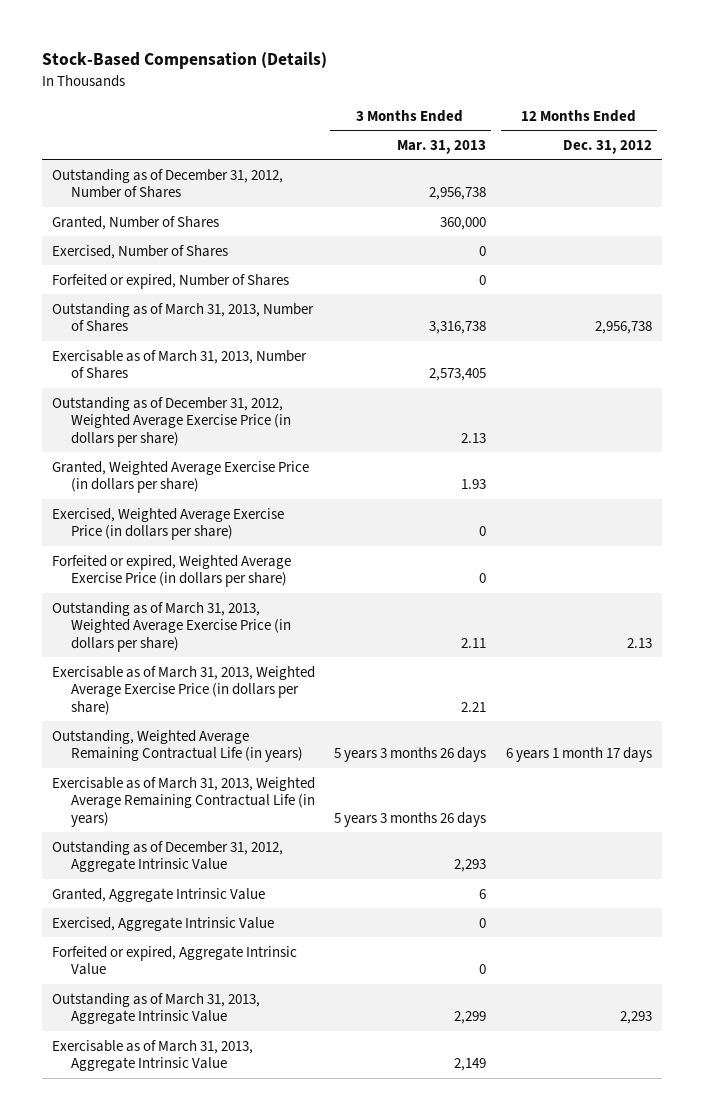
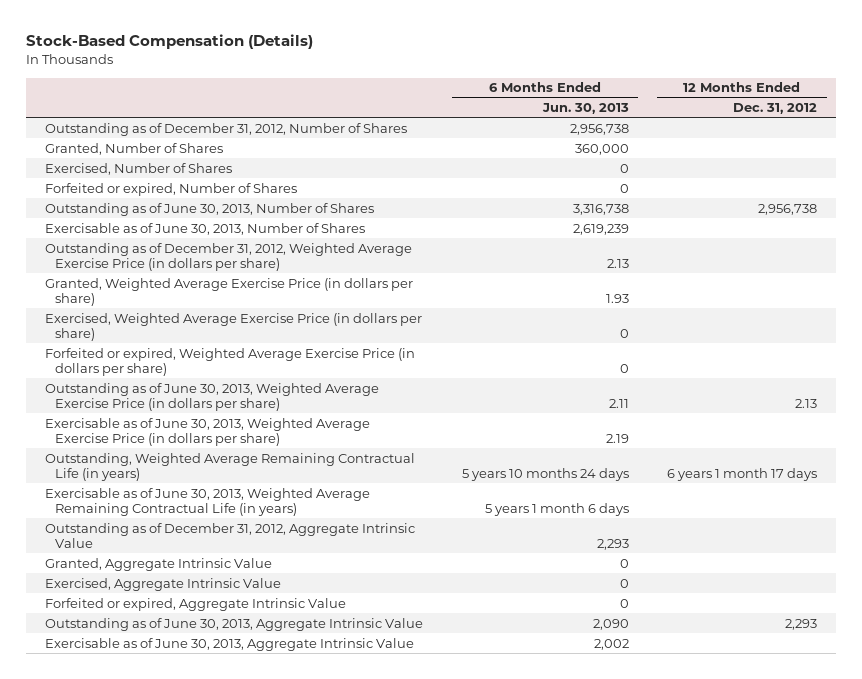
- | 3 Months Ended Mar. 31, 2013 | 12 Months Ended Dec. 31, 2012
+ | 6 Months Ended Jun. 30, 2013 | 12 Months Ended Dec. 31, 2012
- Outstanding as of March 31, 2013, Number of Shares | 3,316,738 | 2,956,738
- Exercisable as of March 31, 2013, Number of Shares | 2,573,405 |
+ Outstanding as of June 30, 2013, Number of Shares | 3,316,738 | 2,956,738
+ Exercisable as of June 30, 2013, Number of Shares | 2,619,239 |
- Outstanding as of March 31, 2013, Weighted Average Exercise Price (in dollars per share) | 2.11 | 2.13
- Exercisable as of March 31, 2013, Weighted Average Exercise Price (in dollars per share) | 2.21 |
+ Outstanding as of June 30, 2013, Weighted Average Exercise Price (in dollars per share) | 2.11 | 2.13
+ Exercisable as of June 30, 2013, Weighted Average Exercise Price (in dollars per share) | 2.19 |
- Exercisable as of March 31, 2013, Weighted Average Remaining Contractual Life (in years) | 5 years 3 months 26 days |
+ Exercisable as of June 30, 2013, Weighted Average Remaining Contractual Life (in years) | 5 years 1 month 6 days |
- Outstanding as of March 31, 2013, Aggregate Intrinsic Value | 2,299 | 2,293
- Exercisable as of March 31, 2013, Aggregate Intrinsic Value | 2,149 |
+ Outstanding as of June 30, 2013, Aggregate Intrinsic Value | 2,090 | 2,293
+ Exercisable as of June 30, 2013, Aggregate Intrinsic Value | 2,002 |

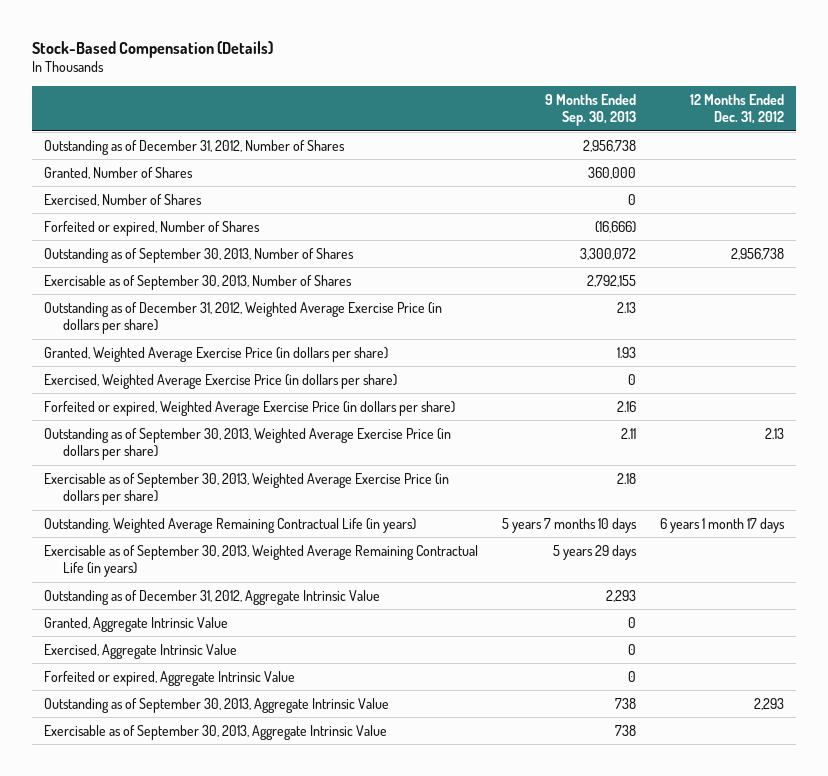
- | 6 Months Ended Jun. 30, 2013 | 12 Months Ended Dec. 31, 2012
+ | 9 Months Ended Sep. 30, 2013 | 12 Months Ended Dec. 31, 2012
- Outstanding as of June 30, 2013, Number of Shares | 3,316,738 | 2,956,738
- Exercisable as of June 30, 2013, Number of Shares | 2,619,239 |
+ Outstanding as of September 30, 2013, Number of Shares | 3,300,072 | 2,956,738
+ Exercisable as of September 30, 2013, Number of Shares | 2,792,155 |
- Outstanding as of June 30, 2013, Weighted Average Exercise Price (in dollars per share) | 2.11 | 2.13
- Exercisable as of June 30, 2013, Weighted Average Exercise Price (in dollars per share) | 2.19 |
+ Outstanding as of September 30, 2013, Weighted Average Exercise Price (in dollars per share) | 2.11 | 2.13
+ Exercisable as of September 30, 2013, Weighted Average Exercise Price (in dollars per share) | 2.18 |
- Exercisable as of June 30, 2013, Weighted Average Remaining Contractual Life (in years) | 5 years 1 month 6 days |
+ Exercisable as of September 30, 2013, Weighted Average Remaining Contractual Life (in years) | 5 years 29 days |
- Outstanding as of June 30, 2013, Aggregate Intrinsic Value | 2,090 | 2,293
- Exercisable as of June 30, 2013, Aggregate Intrinsic Value | 2,002 |
+ Outstanding as of September 30, 2013, Aggregate Intrinsic Value | 738 | 2,293
+ Exercisable as of September 30, 2013, Aggregate Intrinsic Value | 738 |

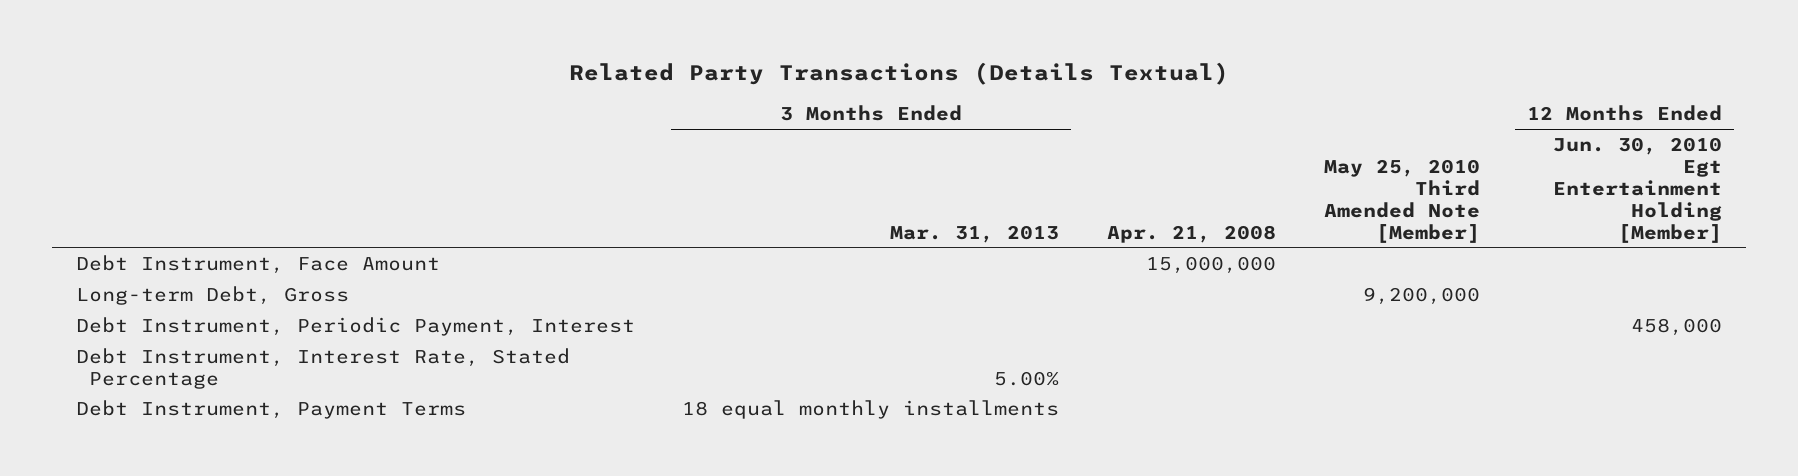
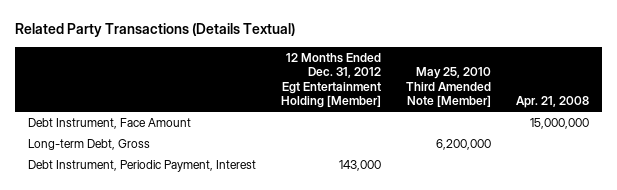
- | 3 Months Ended Mar. 31, 2013 | Apr. 21, 2008 | May 25, 2010 Third Amended Note [Member] | 12 Months Ended Jun. 30, 2010 Egt Entertainment Holding [Member]
+ | 12 Months Ended Dec. 31, 2012 Egt Entertainment Holding [Member] | May 25, 2010 Third Amended Note [Member] | Apr. 21, 2008
- Long-term Debt, Gross | | | 9,200,000 |
+ Long-term Debt, Gross | | 6,200,000 |
- Debt Instrument, Interest Rate, Stated Percentage | 5.00% | | |
- Debt Instrument, Payment Terms | 18 equal monthly installments | | |

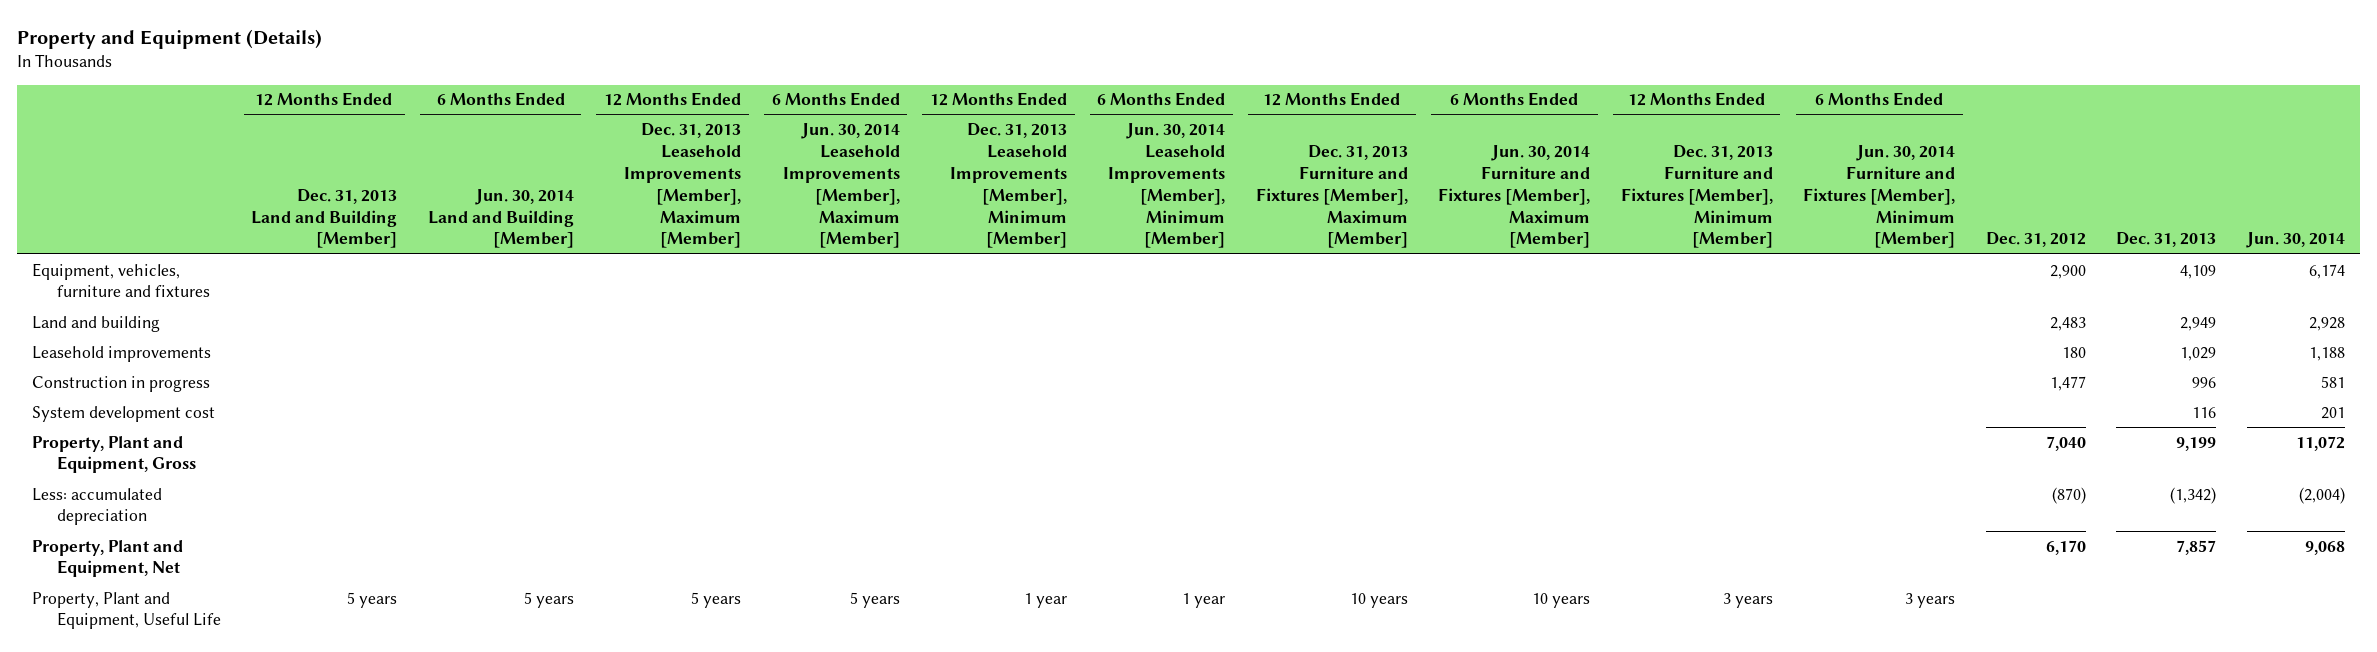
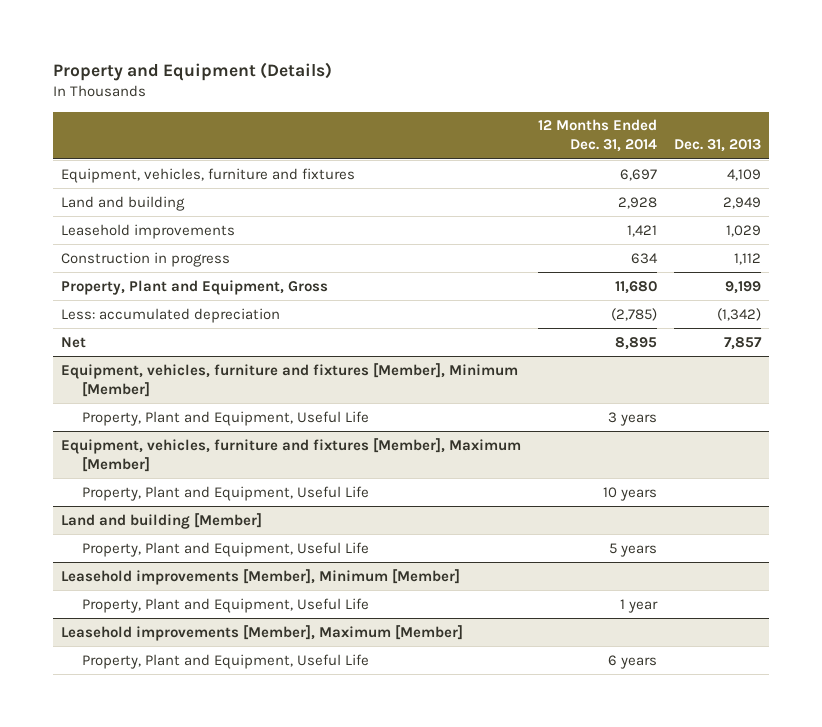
- | 12 Months Ended Dec. 31, 2013 Land and Building [Member] | 6 Months Ended Jun. 30, 2014 Land and Building [Member] | 12 Months Ended Dec. 31, 2013 Leasehold Improvements [Member], Maximum [Member] | 6 Months Ended Jun. 30, 2014 Leasehold Improvements [Member], Maximum [Member] | 12 Months Ended Dec. 31, 2013 Leasehold Improvements [Member], Minimum [Member] | 6 Months Ended Jun. 30, 2014 Leasehold Improvements [Member], Minimum [Member] | 12 Months Ended Dec. 31, 2013 Furniture and Fixtures [Member], Maximum [Member] | 6 Months Ended Jun. 30, 2014 Furniture and Fixtures [Member], Maximum [Member] | 12 Months Ended Dec. 31, 2013 Furniture and Fixtures [Member], Minimum [Member] | 6 Months Ended Jun. 30, 2014 Furniture and Fixtures [Member], Minimum [Member] | Dec. 31, 2012 | Dec. 31, 2013 | Jun. 30, 2014
+ | 12 Months Ended Dec. 31, 2014 | Dec. 31, 2013
- Construction in progress | | | | | | | | | | | 1,477 | 996 | 581
- System development cost | | | | | | | | | | | | 116 | 201
+ Construction in progress | 634 | 1,112
- Property, Plant and Equipment, Net | | | | | | | | | | | 6,170 | 7,857 | 9,068
- Property, Plant and Equipment, Useful Life | 5 years | 5 years | 5 years | 5 years | 1 year | 1 year | 10 years | 10 years | 3 years | 3 years | | |
+ Net | 8,895 | 7,857
+ Equipment, vehicles, furniture and fixtures [Member], Minimum [Member]
+ Property, Plant and Equipment, Useful Life | 3 years |
+ Equipment, vehicles, furniture and fixtures [Member], Maximum [Member]
+ Property, Plant and Equipment, Useful Life | 10 years |
+ Land and building [Member]
+ Property, Plant and Equipment, Useful Life | 5 years |
+ Leasehold improvements [Member], Minimum [Member]
+ Property, Plant and Equipment, Useful Life | 1 year |
+ Leasehold improvements [Member], Maximum [Member]
+ Property, Plant and Equipment, Useful Life | 6 years |

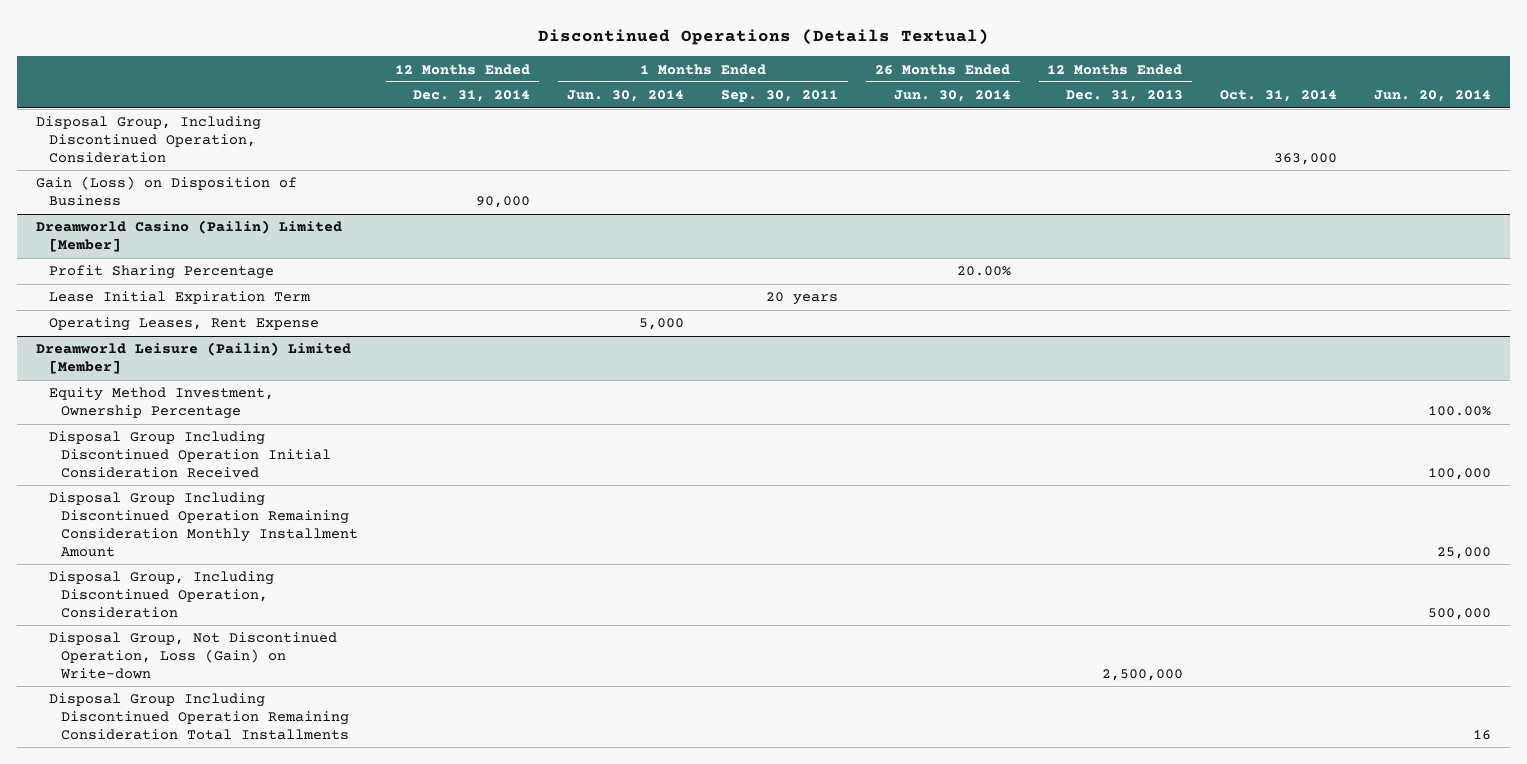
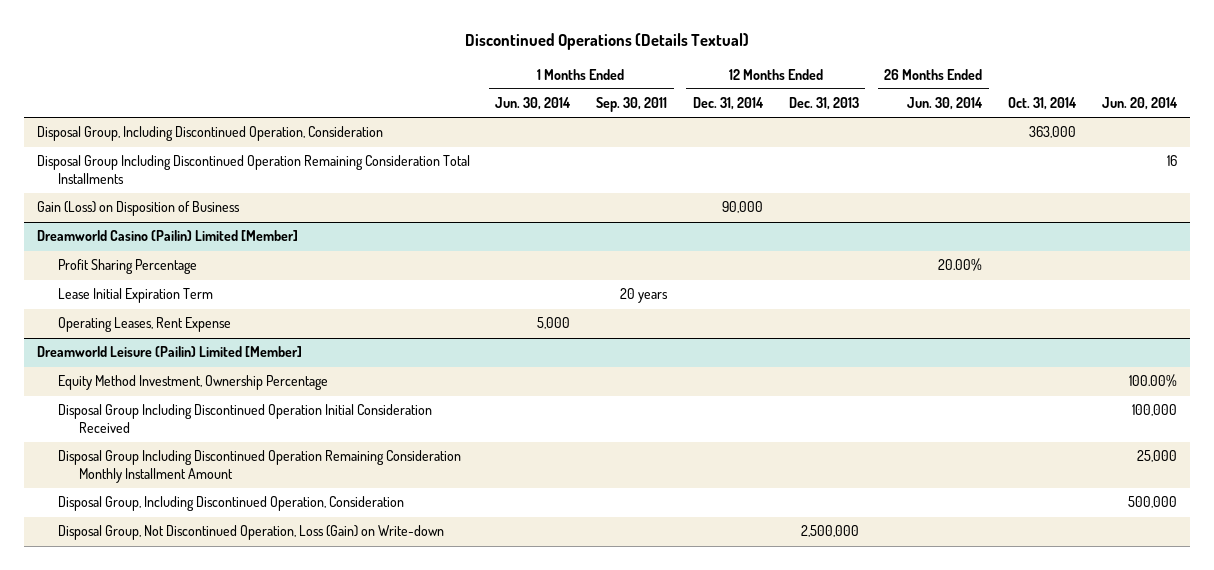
- | 12 Months Ended Dec. 31, 2014 | 1 Months Ended Jun. 30, 2014 | 1 Months Ended Sep. 30, 2011 | 26 Months Ended Jun. 30, 2014 | 12 Months Ended Dec. 31, 2013 | Oct. 31, 2014 | Jun. 20, 2014
+ | 1 Months Ended Jun. 30, 2014 | 1 Months Ended Sep. 30, 2011 | 12 Months Ended Dec. 31, 2014 | 12 Months Ended Dec. 31, 2013 | 26 Months Ended Jun. 30, 2014 | Oct. 31, 2014 | Jun. 20, 2014
+ Disposal Group Including Discontinued Operation Remaining Consideration Total Installments | | | | | | | 16
@ Dreamworld Leisure (Pailin) Limited [Member]
- Disposal Group Including Discontinued Operation Remaining Consideration Total Installments | | | | | | | 16

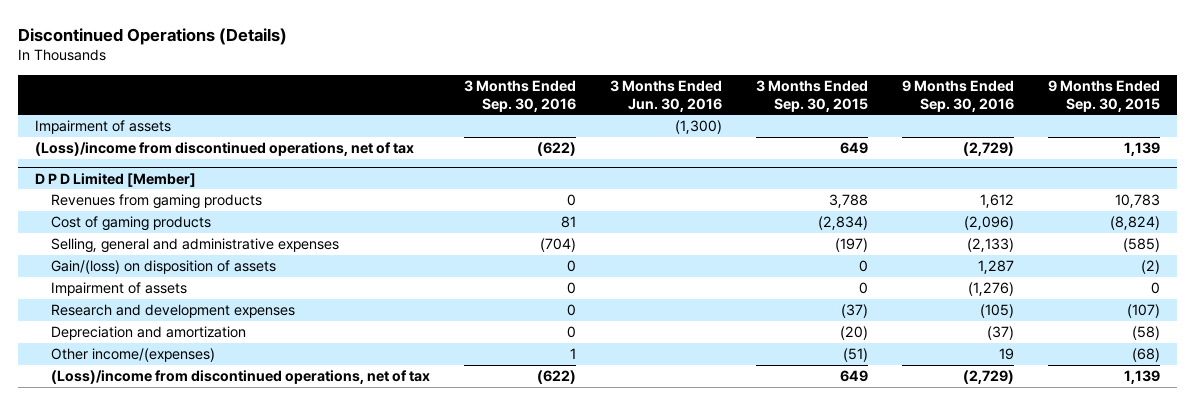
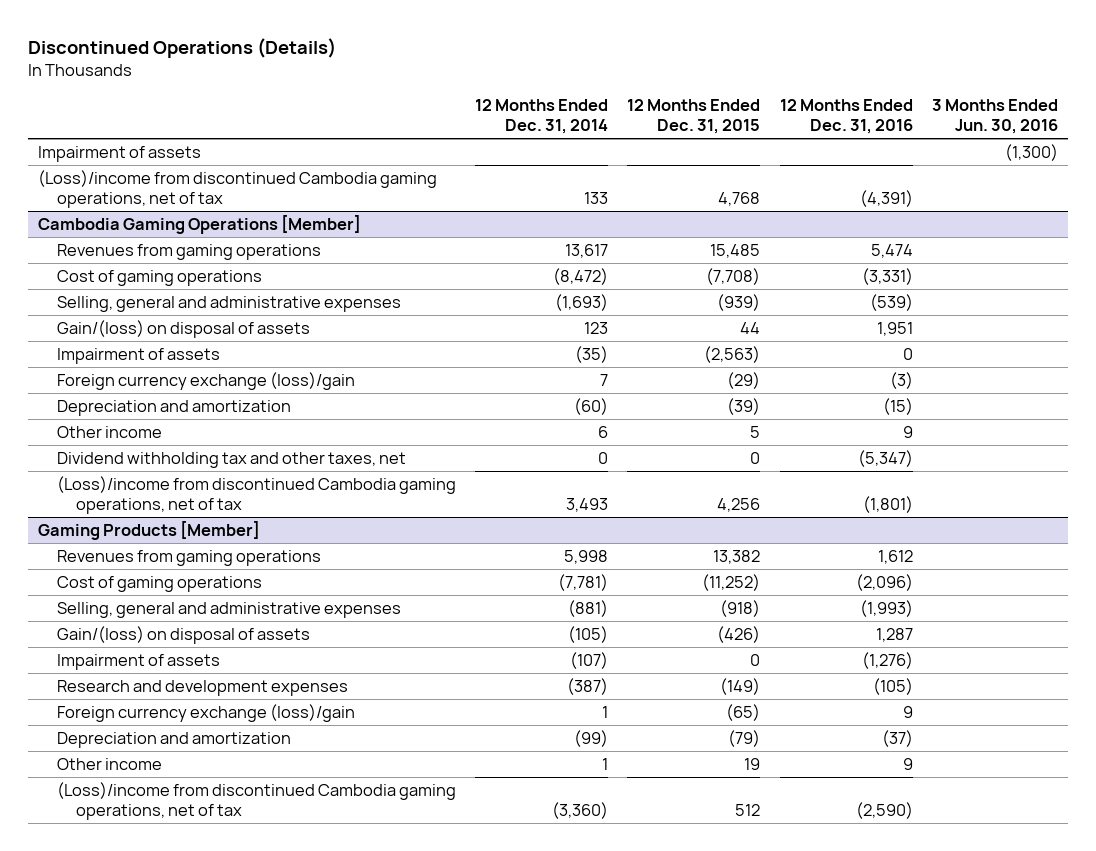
- | 3 Months Ended Sep. 30, 2016 | 3 Months Ended Jun. 30, 2016 | 3 Months Ended Sep. 30, 2015 | 9 Months Ended Sep. 30, 2016 | 9 Months Ended Sep. 30, 2015
+ | 12 Months Ended Dec. 31, 2014 | 12 Months Ended Dec. 31, 2015 | 12 Months Ended Dec. 31, 2016 | 3 Months Ended Jun. 30, 2016
- (Loss)/income from discontinued operations, net of tax | (622) | | 649 | (2,729) | 1,139
- D P D Limited [Member]
- Revenues from gaming products | 0 | | 3,788 | 1,612 | 10,783
- Cost of gaming products | 81 | | (2,834) | (2,096) | (8,824)
- Selling, general and administrative expenses | (704) | | (197) | (2,133) | (585)
- Gain/(loss) on disposition of assets | 0 | | 0 | 1,287 | (2)
- Impairment of assets | 0 | | 0 | (1,276) | 0
- Research and development expenses | 0 | | (37) | (105) | (107)
- Depreciation and amortization | 0 | | (20) | (37) | (58)
- Other income/(expenses) | 1 | | (51) | 19 | (68)
- (Loss)/income from discontinued operations, net of tax | (622) | | 649 | (2,729) | 1,139
+ (Loss)/income from discontinued Cambodia gaming operations, net of tax | 133 | 4,768 | (4,391) |
+ Cambodia Gaming Operations [Member]
+ Revenues from gaming operations | 13,617 | 15,485 | 5,474 |
+ Cost of gaming operations | (8,472) | (7,708) | (3,331) |
+ Selling, general and administrative expenses | (1,693) | (939) | (539) |
+ Gain/(loss) on disposal of assets | 123 | 44 | 1,951 |
+ Impairment of assets | (35) | (2,563) | 0 |
+ Foreign currency exchange (loss)/gain | 7 | (29) | (3) |
+ Depreciation and amortization | (60) | (39) | (15) |
+ Other income | 6 | 5 | 9 |
+ Dividend withholding tax and other taxes, net | 0 | 0 | (5,347) |
+ (Loss)/income from discontinued Cambodia gaming operations, net of tax | 3,493 | 4,256 | (1,801) |
+ Gaming Products [Member]
+ Revenues from gaming operations | 5,998 | 13,382 | 1,612 |
+ Cost of gaming operations | (7,781) | (11,252) | (2,096) |
+ Selling, general and administrative expenses | (881) | (918) | (1,993) |
+ Gain/(loss) on disposal of assets | (105) | (426) | 1,287 |
+ Impairment of assets | (107) | 0 | (1,276) |
+ Research and development expenses | (387) | (149) | (105) |
+ Foreign currency exchange (loss)/gain | 1 | (65) | 9 |
+ Depreciation and amortization | (99) | (79) | (37) |
+ Other income | 1 | 19 | 9 |
+ (Loss)/income from discontinued Cambodia gaming operations, net of tax | (3,360) | 512 | (2,590) |

